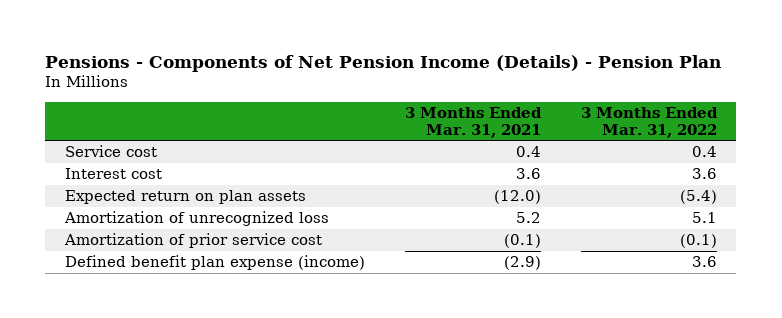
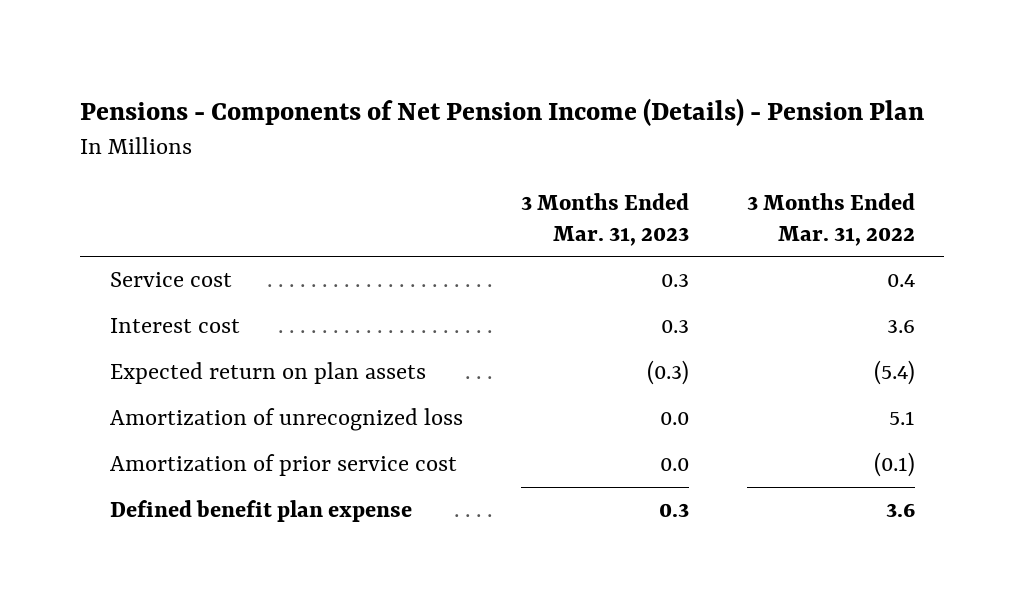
- | 3 Months Ended Mar. 31, 2021 | 3 Months Ended Mar. 31, 2022
+ | 3 Months Ended Mar. 31, 2023 | 3 Months Ended Mar. 31, 2022
- Defined benefit plan expense (income) | (2.9) | 3.6
+ Defined benefit plan expense | 0.3 | 3.6

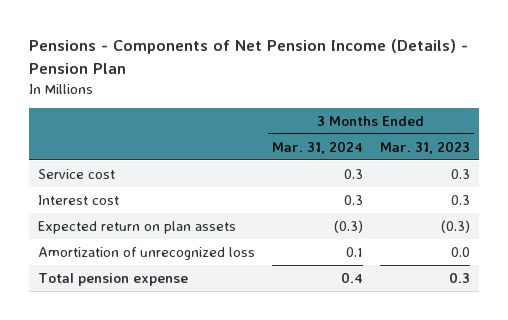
- | 3 Months Ended Mar. 31, 2023 | 3 Months Ended Mar. 31, 2022
+ | 3 Months Ended Mar. 31, 2024 | 3 Months Ended Mar. 31, 2023
- Amortization of prior service cost | 0.0 | (0.1)
- Defined benefit plan expense | 0.3 | 3.6
+ Total pension expense | 0.4 | 0.3

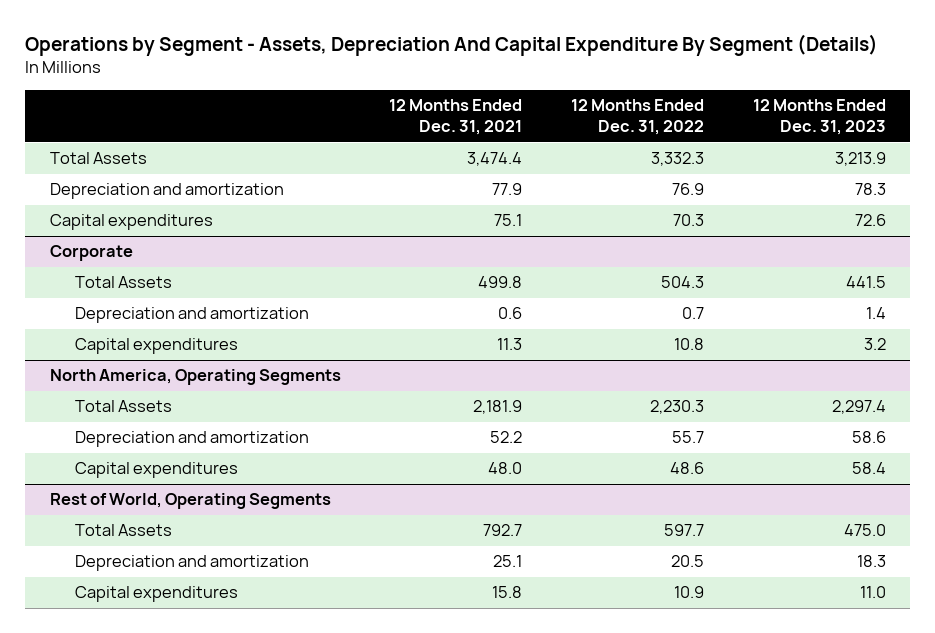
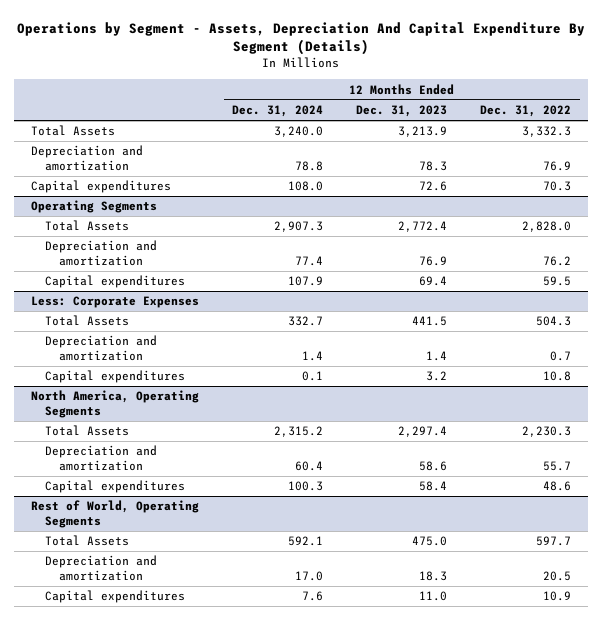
- | 12 Months Ended Dec. 31, 2021 | 12 Months Ended Dec. 31, 2022 | 12 Months Ended Dec. 31, 2023
+ | 12 Months Ended Dec. 31, 2024 | 12 Months Ended Dec. 31, 2023 | 12 Months Ended Dec. 31, 2022
- Corporate
+ Operating Segments
+ Total Assets | 2,907.3 | 2,772.4 | 2,828.0
+ Depreciation and amortization | 77.4 | 76.9 | 76.2
+ Capital expenditures | 107.9 | 69.4 | 59.5
+ Less: Corporate Expenses

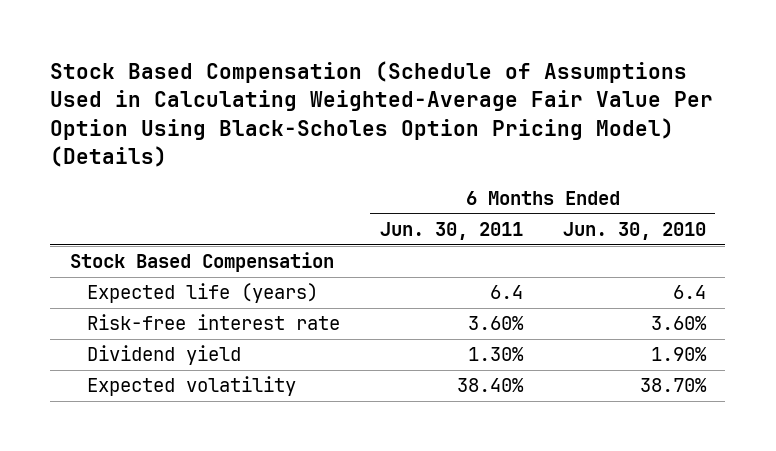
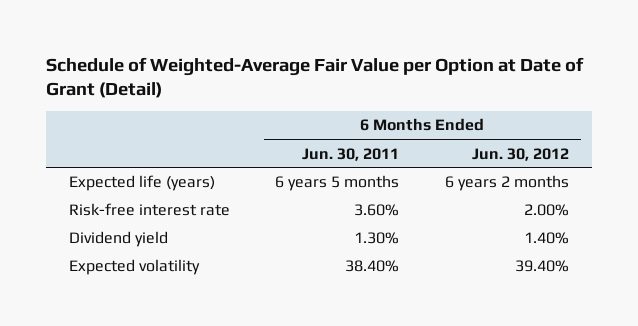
- Stock Based Compensation (Schedule of Assumptions Used in Calculating Weighted-Average Fair Value Per Option Using Black-Scholes Option Pricing Model) (Details)
+ Schedule of Weighted-Average Fair Value per Option at Date of Grant (Detail)
- | 6 Months Ended Jun. 30, 2011 | 6 Months Ended Jun. 30, 2010
+ | 6 Months Ended Jun. 30, 2011 | 6 Months Ended Jun. 30, 2012
- Stock Based Compensation
- Expected life (years) | 6.4 | 6.4
+ Expected life (years) | 6 years 5 months | 6 years 2 months

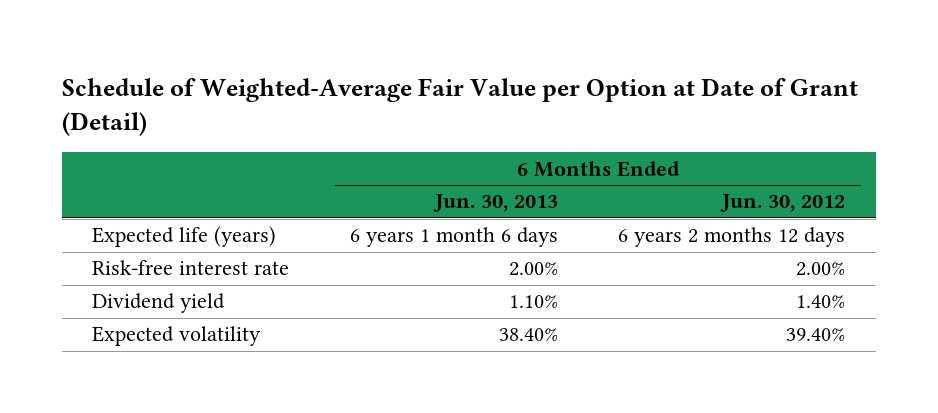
- | 6 Months Ended Jun. 30, 2011 | 6 Months Ended Jun. 30, 2012
+ | 6 Months Ended Jun. 30, 2013 | 6 Months Ended Jun. 30, 2012
- Expected life (years) | 6 years 5 months | 6 years 2 months
+ Expected life (years) | 6 years 1 month 6 days | 6 years 2 months 12 days

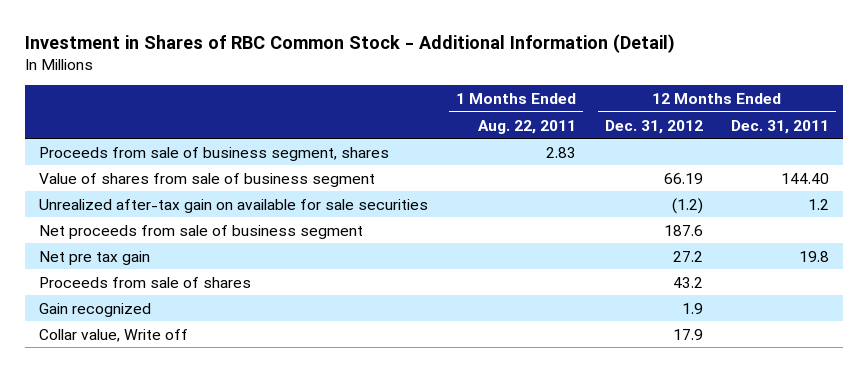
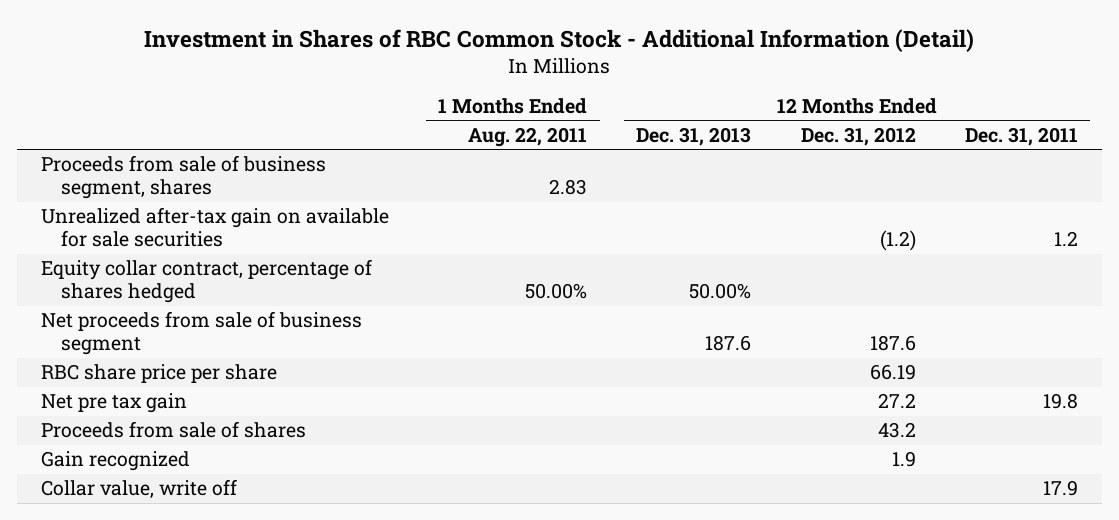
- | 1 Months Ended Aug. 22, 2011 | 12 Months Ended Dec. 31, 2012 | 12 Months Ended Dec. 31, 2011
+ | 1 Months Ended Aug. 22, 2011 | 12 Months Ended Dec. 31, 2013 | 12 Months Ended Dec. 31, 2012 | 12 Months Ended Dec. 31, 2011
- Value of shares from sale of business segment | | 66.19 | 144.40
+ Equity collar contract, percentage of shares hedged | 50.00% | 50.00% | |
+ RBC share price per share | | | 66.19 |
- Collar value, Write off | | 17.9 |
+ Collar value, write off | | | | 17.9

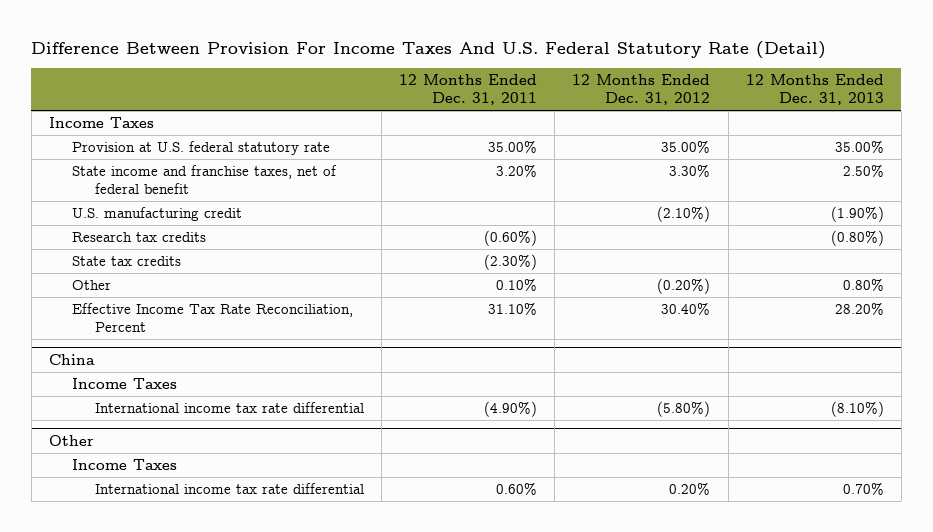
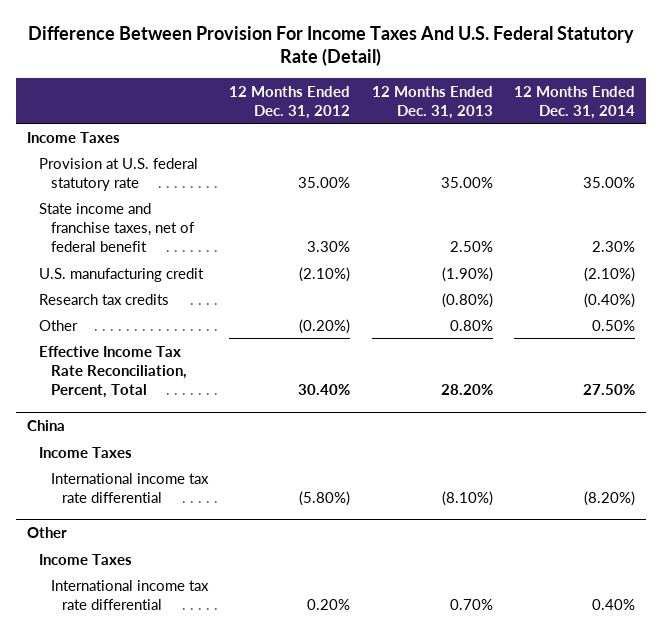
- | 12 Months Ended Dec. 31, 2011 | 12 Months Ended Dec. 31, 2012 | 12 Months Ended Dec. 31, 2013
+ | 12 Months Ended Dec. 31, 2012 | 12 Months Ended Dec. 31, 2013 | 12 Months Ended Dec. 31, 2014
- State tax credits | (2.30%) | |
- Effective Income Tax Rate Reconciliation, Percent | 31.10% | 30.40% | 28.20%
+ Effective Income Tax Rate Reconciliation, Percent, Total | 30.40% | 28.20% | 27.50%

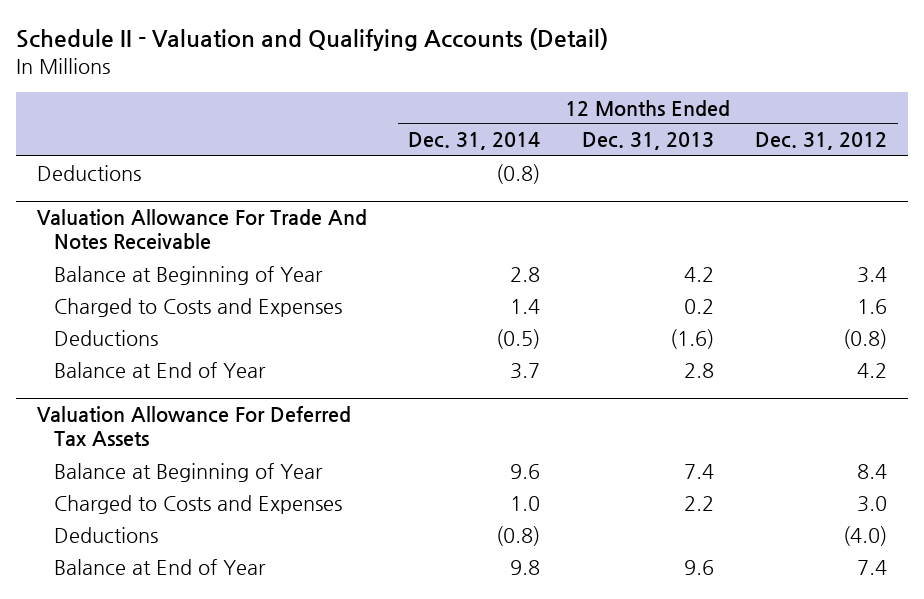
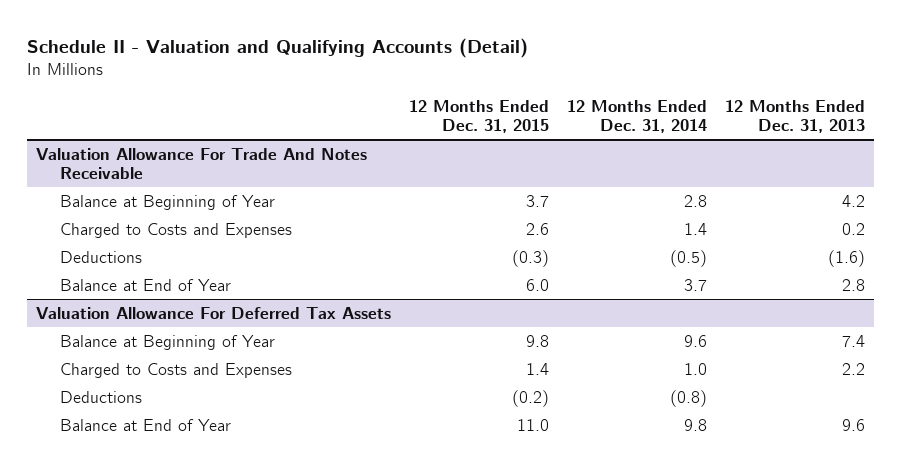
- | 12 Months Ended Dec. 31, 2014 | 12 Months Ended Dec. 31, 2013 | 12 Months Ended Dec. 31, 2012
+ | 12 Months Ended Dec. 31, 2015 | 12 Months Ended Dec. 31, 2014 | 12 Months Ended Dec. 31, 2013
- Deductions | (0.8) | |

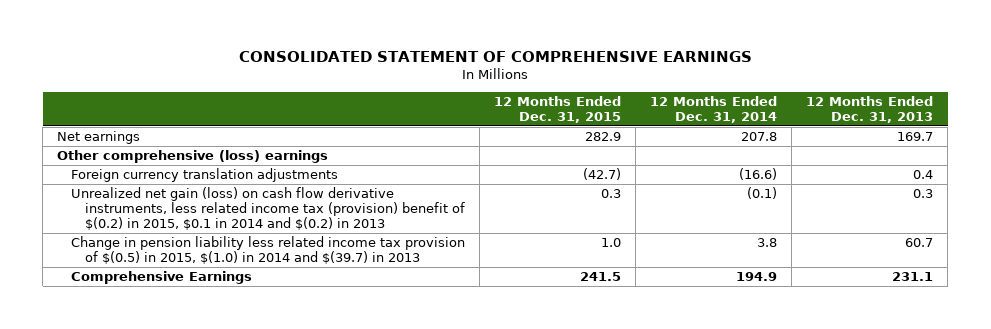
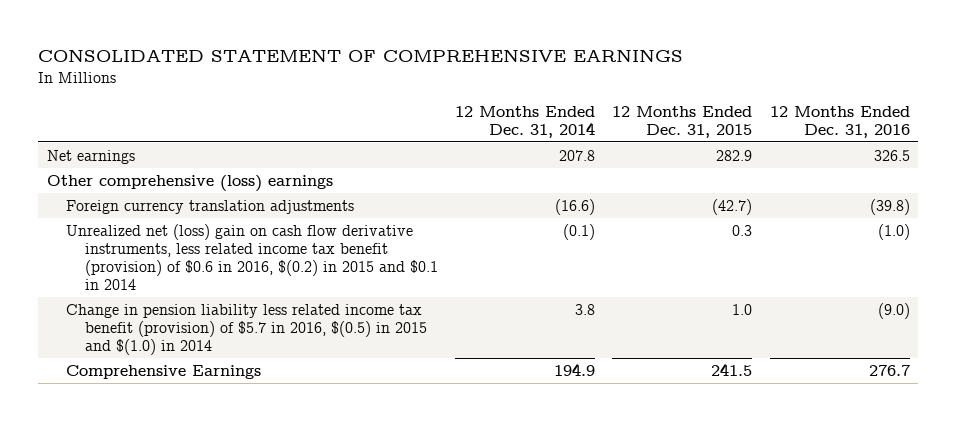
- | 12 Months Ended Dec. 31, 2015 | 12 Months Ended Dec. 31, 2014 | 12 Months Ended Dec. 31, 2013
+ | 12 Months Ended Dec. 31, 2014 | 12 Months Ended Dec. 31, 2015 | 12 Months Ended Dec. 31, 2016
- Unrealized net gain (loss) on cash flow derivative instruments, less related income tax (provision) benefit of $(0.2) in 2015, $0.1 in 2014 and $(0.2) in 2013 | 0.3 | (0.1) | 0.3
- Change in pension liability less related income tax provision of $(0.5) in 2015, $(1.0) in 2014 and $(39.7) in 2013 | 1.0 | 3.8 | 60.7
+ Unrealized net (loss) gain on cash flow derivative instruments, less related income tax benefit (provision) of $0.6 in 2016, $(0.2) in 2015 and $0.1 in 2014 | (0.1) | 0.3 | (1.0)
+ Change in pension liability less related income tax benefit (provision) of $5.7 in 2016, $(0.5) in 2015 and $(1.0) in 2014 | 3.8 | 1.0 | (9.0)

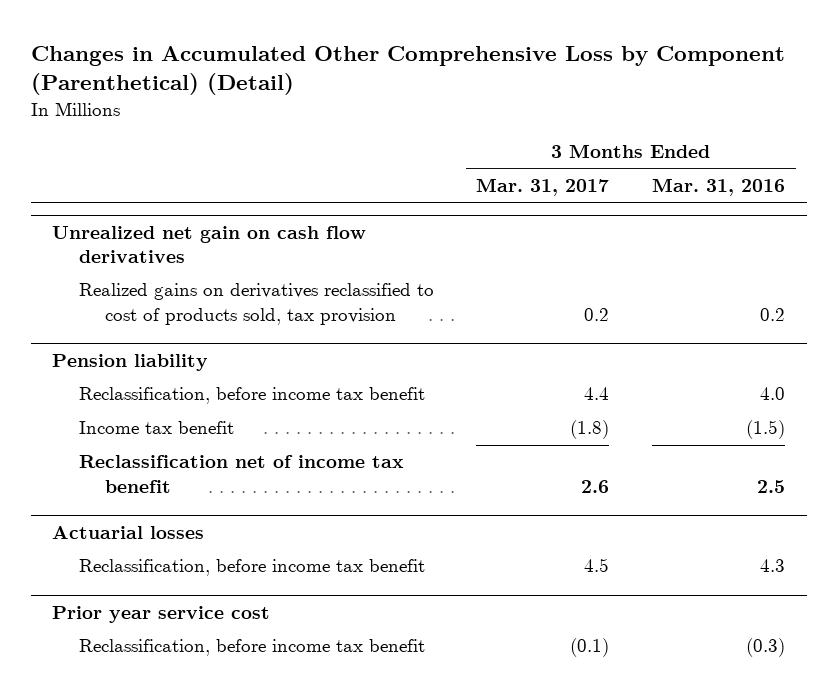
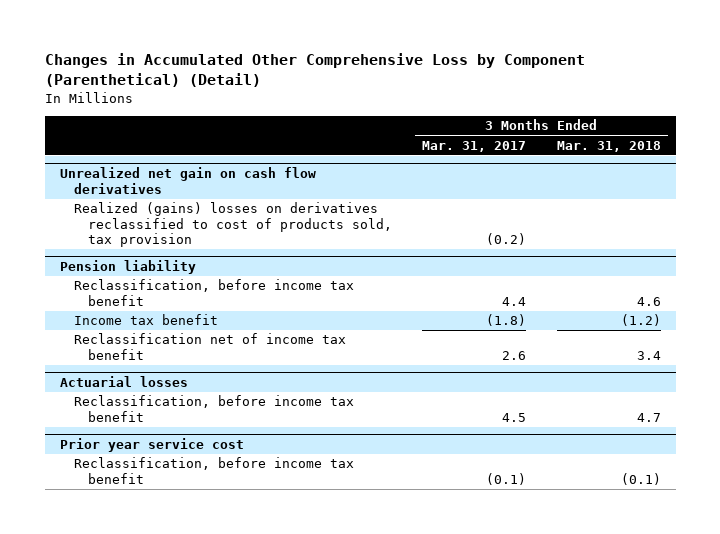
- | 3 Months Ended Mar. 31, 2017 | 3 Months Ended Mar. 31, 2016
+ | 3 Months Ended Mar. 31, 2017 | 3 Months Ended Mar. 31, 2018
@ Unrealized net gain on cash flow derivatives
- Realized gains on derivatives reclassified to cost of products sold, tax provision | 0.2 | 0.2
+ Realized (gains) losses on derivatives reclassified to cost of products sold, tax provision | (0.2) |

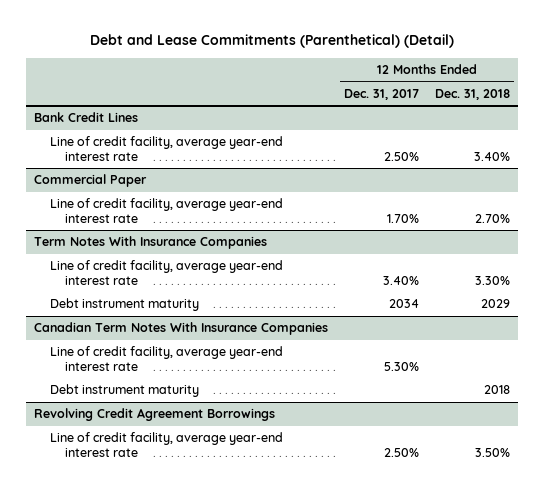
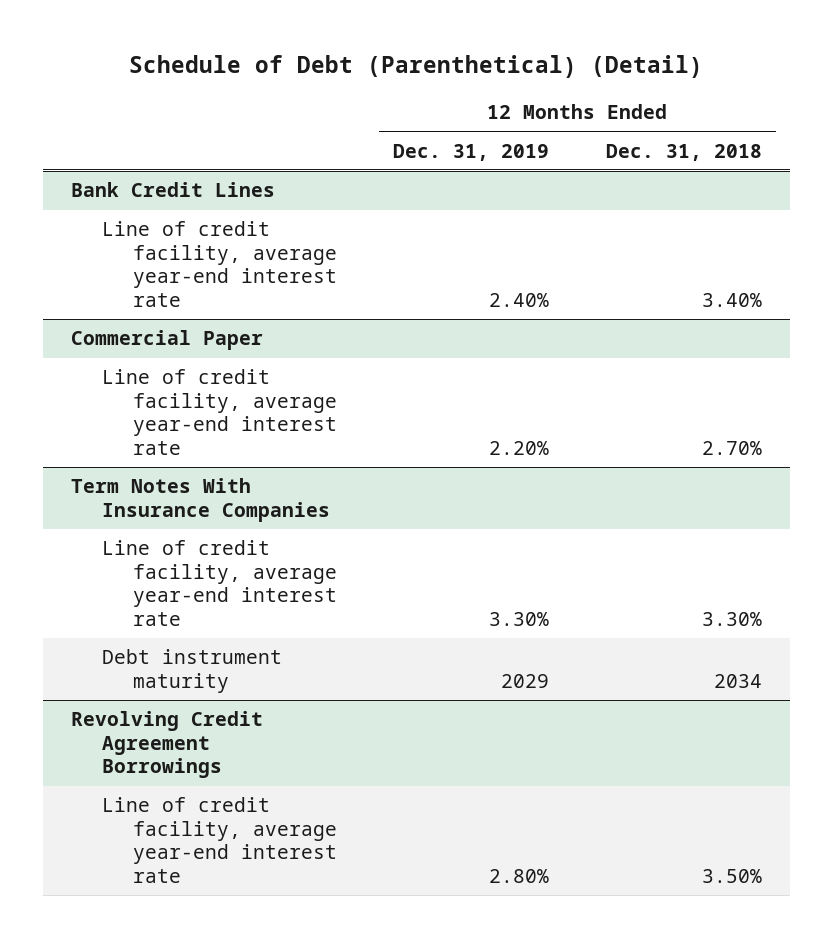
- Debt and Lease Commitments (Parenthetical) (Detail)
+ Schedule of Debt (Parenthetical) (Detail)
- | 12 Months Ended Dec. 31, 2017 | 12 Months Ended Dec. 31, 2018
+ | 12 Months Ended Dec. 31, 2019 | 12 Months Ended Dec. 31, 2018
@ Term Notes With Insurance Companies
- Debt instrument maturity | 2034 | 2029
- Canadian Term Notes With Insurance Companies
- Line of credit facility, average year-end interest rate | 5.30% |
- Debt instrument maturity | | 2018
@ Term Notes With Insurance Companies
+ Debt instrument maturity | 2029 | 2034

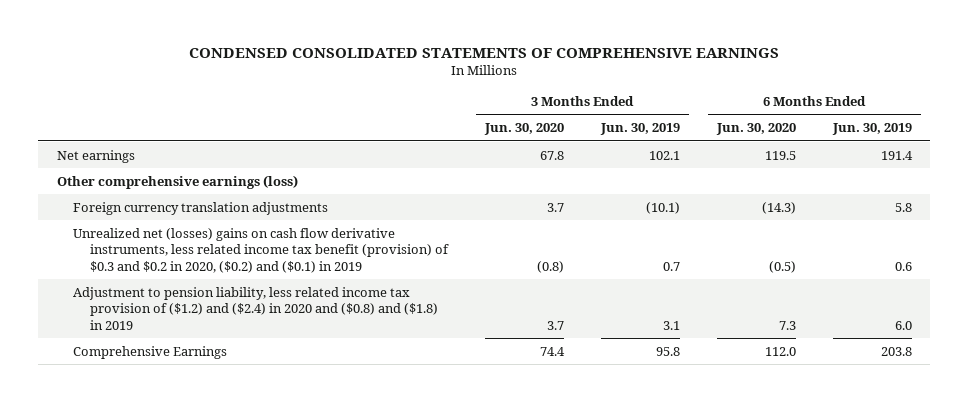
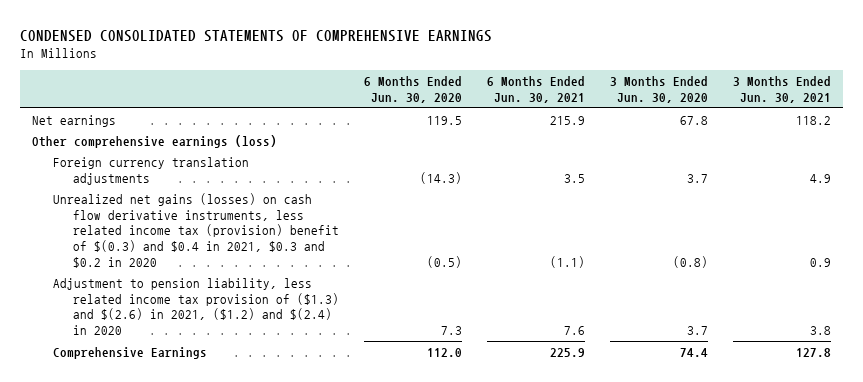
- | 3 Months Ended Jun. 30, 2020 | 3 Months Ended Jun. 30, 2019 | 6 Months Ended Jun. 30, 2020 | 6 Months Ended Jun. 30, 2019
+ | 6 Months Ended Jun. 30, 2020 | 6 Months Ended Jun. 30, 2021 | 3 Months Ended Jun. 30, 2020 | 3 Months Ended Jun. 30, 2021
- Unrealized net (losses) gains on cash flow derivative instruments, less related income tax benefit (provision) of $0.3 and $0.2 in 2020, ($0.2) and ($0.1) in 2019 | (0.8) | 0.7 | (0.5) | 0.6
- Adjustment to pension liability, less related income tax provision of ($1.2) and ($2.4) in 2020 and ($0.8) and ($1.8) in 2019 | 3.7 | 3.1 | 7.3 | 6.0
+ Unrealized net gains (losses) on cash flow derivative instruments, less related income tax (provision) benefit of $(0.3) and $0.4 in 2021, $0.3 and $0.2 in 2020 | (0.5) | (1.1) | (0.8) | 0.9
+ Adjustment to pension liability, less related income tax provision of ($1.3) and $(2.6) in 2021, ($1.2) and $(2.4) in 2020 | 7.3 | 7.6 | 3.7 | 3.8

